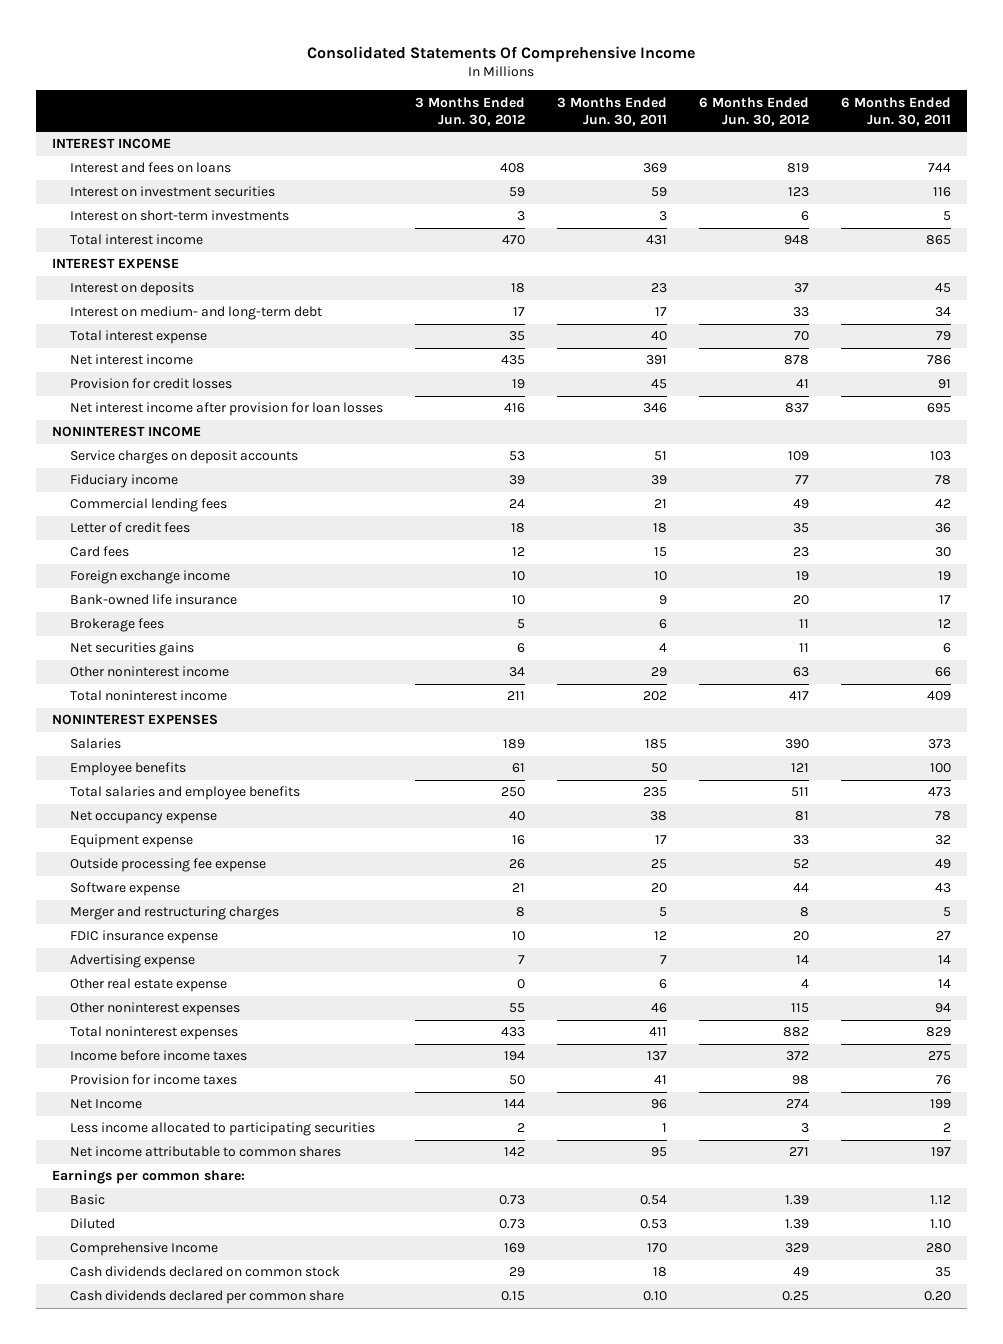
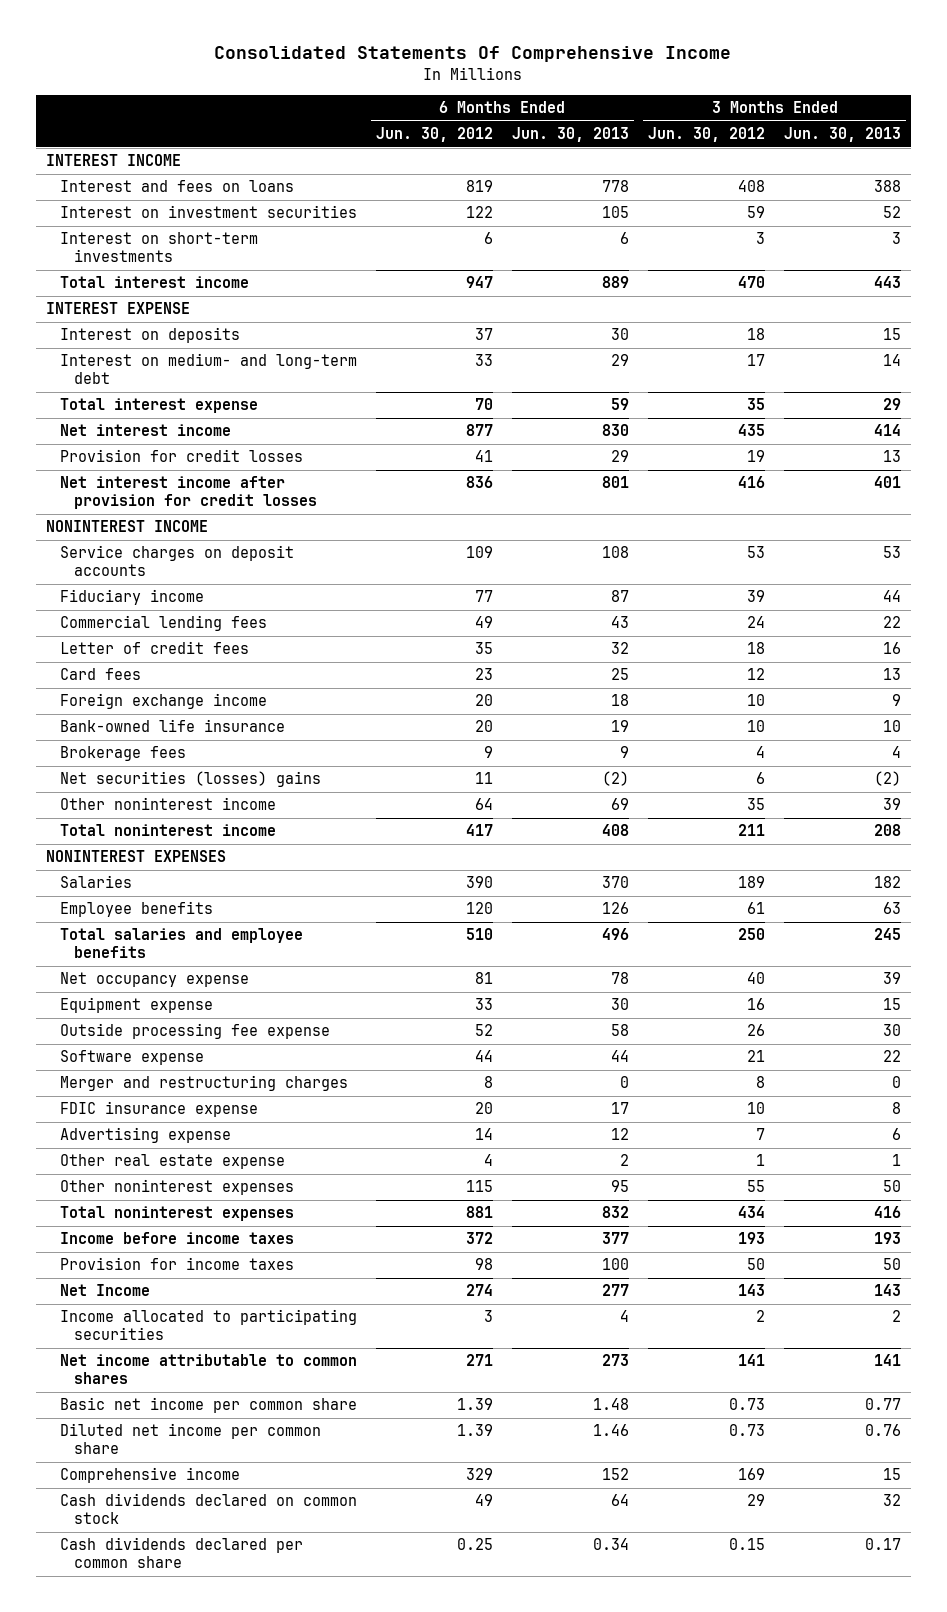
- | 3 Months Ended Jun. 30, 2012 | 3 Months Ended Jun. 30, 2011 | 6 Months Ended Jun. 30, 2012 | 6 Months Ended Jun. 30, 2011
+ | 6 Months Ended Jun. 30, 2012 | 6 Months Ended Jun. 30, 2013 | 3 Months Ended Jun. 30, 2012 | 3 Months Ended Jun. 30, 2013
- Interest on investment securities | 59 | 59 | 123 | 116
+ Interest on investment securities | 122 | 105 | 59 | 52
- Total interest income | 470 | 431 | 948 | 865
+ Total interest income | 947 | 889 | 470 | 443
- Net interest income | 435 | 391 | 878 | 786
+ Net interest income | 877 | 830 | 435 | 414
- Net interest income after provision for loan losses | 416 | 346 | 837 | 695
+ Net interest income after provision for credit losses | 836 | 801 | 416 | 401
- Foreign exchange income | 10 | 10 | 19 | 19
+ Foreign exchange income | 20 | 18 | 10 | 9
- Brokerage fees | 5 | 6 | 11 | 12
- Net securities gains | 6 | 4 | 11 | 6
- Other noninterest income | 34 | 29 | 63 | 66
+ Brokerage fees | 9 | 9 | 4 | 4
+ Net securities (losses) gains | 11 | (2) | 6 | (2)
+ Other noninterest income | 64 | 69 | 35 | 39
- Employee benefits | 61 | 50 | 121 | 100
- Total salaries and employee benefits | 250 | 235 | 511 | 473
+ Employee benefits | 120 | 126 | 61 | 63
+ Total salaries and employee benefits | 510 | 496 | 250 | 245
- Other real estate expense | 0 | 6 | 4 | 14
+ Other real estate expense | 4 | 2 | 1 | 1
- Total noninterest expenses | 433 | 411 | 882 | 829
- Income before income taxes | 194 | 137 | 372 | 275
+ Total noninterest expenses | 881 | 832 | 434 | 416
+ Income before income taxes | 372 | 377 | 193 | 193
- Net Income | 144 | 96 | 274 | 199
- Less income allocated to participating securities | 2 | 1 | 3 | 2
- Net income attributable to common shares | 142 | 95 | 271 | 197
- Earnings per common share:
- Basic | 0.73 | 0.54 | 1.39 | 1.12
- Diluted | 0.73 | 0.53 | 1.39 | 1.10
- Comprehensive Income | 169 | 170 | 329 | 280
+ Net Income | 274 | 277 | 143 | 143
+ Income allocated to participating securities | 3 | 4 | 2 | 2
+ Net income attributable to common shares | 271 | 273 | 141 | 141
+ Basic net income per common share | 1.39 | 1.48 | 0.73 | 0.77
+ Diluted net income per common share | 1.39 | 1.46 | 0.73 | 0.76
+ Comprehensive income | 329 | 152 | 169 | 15

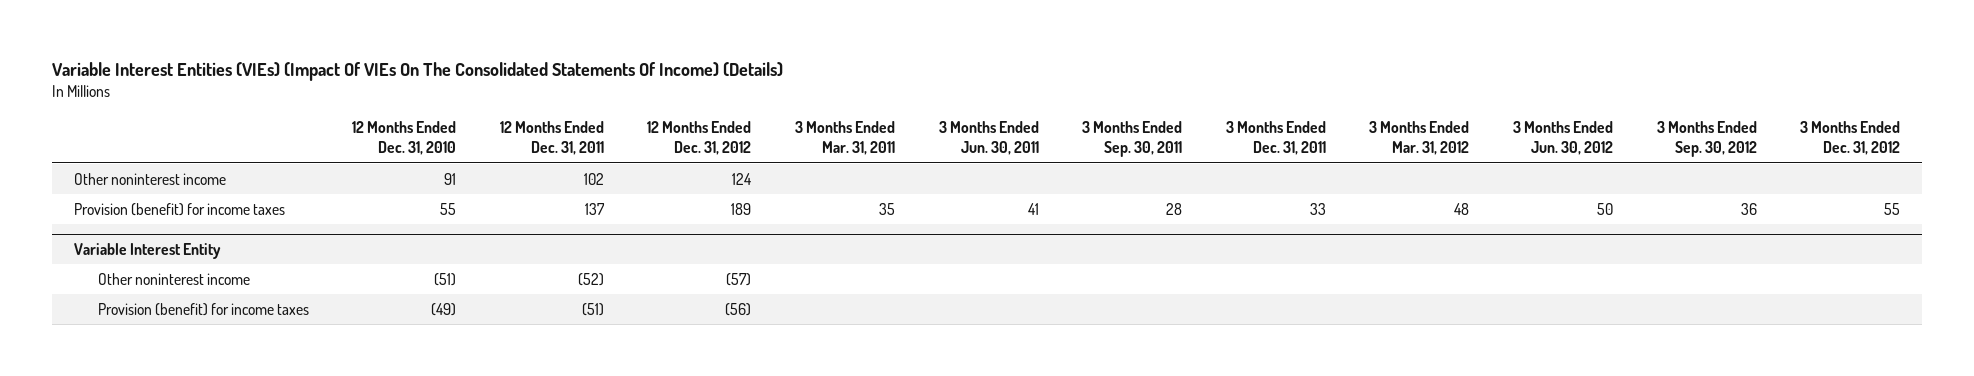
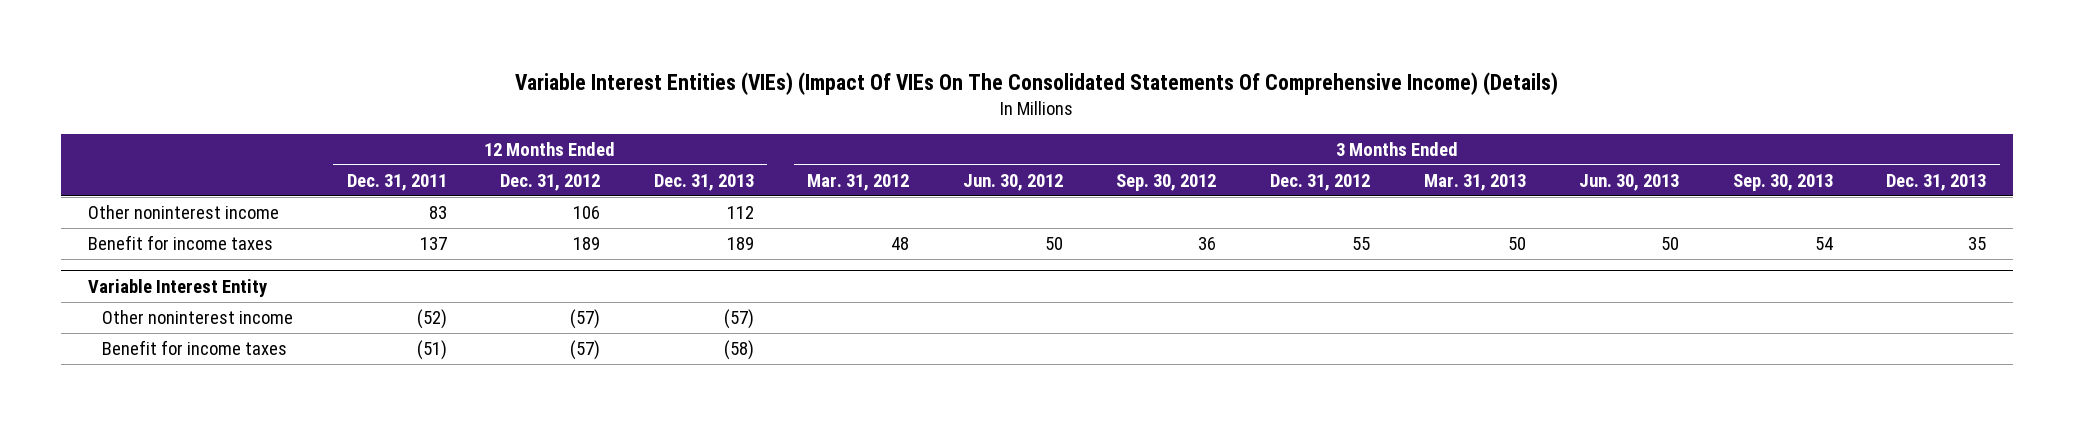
- Variable Interest Entities (VIEs) (Impact Of VIEs On The Consolidated Statements Of Income) (Details)
+ Variable Interest Entities (VIEs) (Impact Of VIEs On The Consolidated Statements Of Comprehensive Income) (Details)
- | 12 Months Ended Dec. 31, 2010 | 12 Months Ended Dec. 31, 2011 | 12 Months Ended Dec. 31, 2012 | 3 Months Ended Mar. 31, 2011 | 3 Months Ended Jun. 30, 2011 | 3 Months Ended Sep. 30, 2011 | 3 Months Ended Dec. 31, 2011 | 3 Months Ended Mar. 31, 2012 | 3 Months Ended Jun. 30, 2012 | 3 Months Ended Sep. 30, 2012 | 3 Months Ended Dec. 31, 2012
+ | 12 Months Ended Dec. 31, 2011 | 12 Months Ended Dec. 31, 2012 | 12 Months Ended Dec. 31, 2013 | 3 Months Ended Mar. 31, 2012 | 3 Months Ended Jun. 30, 2012 | 3 Months Ended Sep. 30, 2012 | 3 Months Ended Dec. 31, 2012 | 3 Months Ended Mar. 31, 2013 | 3 Months Ended Jun. 30, 2013 | 3 Months Ended Sep. 30, 2013 | 3 Months Ended Dec. 31, 2013
- Other noninterest income | 91 | 102 | 124 | | | | | | | |
- Provision (benefit) for income taxes | 55 | 137 | 189 | 35 | 41 | 28 | 33 | 48 | 50 | 36 | 55
+ Other noninterest income | 83 | 106 | 112 | | | | | | | |
+ Benefit for income taxes | 137 | 189 | 189 | 48 | 50 | 36 | 55 | 50 | 50 | 54 | 35
@ Variable Interest Entity
- Provision (benefit) for income taxes | (49) | (51) | (56) | | | | | | | |
+ Benefit for income taxes | (51) | (57) | (58) | | | | | | | |

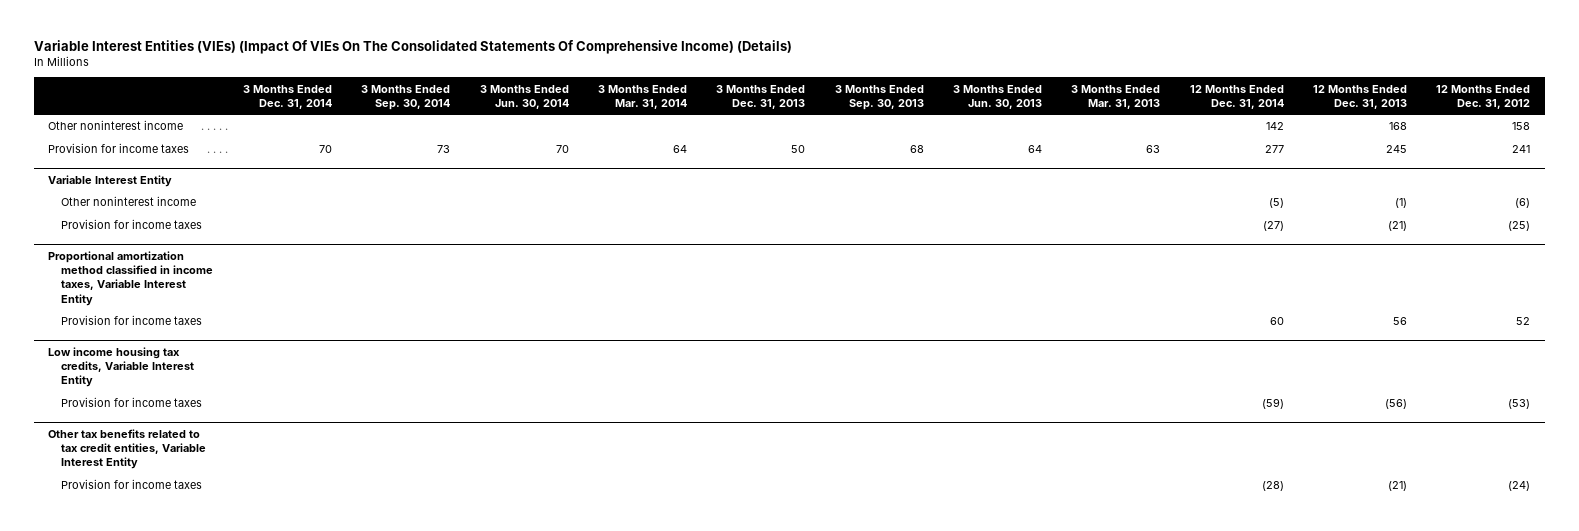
- | 12 Months Ended Dec. 31, 2011 | 12 Months Ended Dec. 31, 2012 | 12 Months Ended Dec. 31, 2013 | 3 Months Ended Mar. 31, 2012 | 3 Months Ended Jun. 30, 2012 | 3 Months Ended Sep. 30, 2012 | 3 Months Ended Dec. 31, 2012 | 3 Months Ended Mar. 31, 2013 | 3 Months Ended Jun. 30, 2013 | 3 Months Ended Sep. 30, 2013 | 3 Months Ended Dec. 31, 2013
+ | 3 Months Ended Dec. 31, 2014 | 3 Months Ended Sep. 30, 2014 | 3 Months Ended Jun. 30, 2014 | 3 Months Ended Mar. 31, 2014 | 3 Months Ended Dec. 31, 2013 | 3 Months Ended Sep. 30, 2013 | 3 Months Ended Jun. 30, 2013 | 3 Months Ended Mar. 31, 2013 | 12 Months Ended Dec. 31, 2014 | 12 Months Ended Dec. 31, 2013 | 12 Months Ended Dec. 31, 2012
- Other noninterest income | 83 | 106 | 112 | | | | | | | |
- Benefit for income taxes | 137 | 189 | 189 | 48 | 50 | 36 | 55 | 50 | 50 | 54 | 35
+ Other noninterest income | | | | | | | | | 142 | 168 | 158
+ Provision for income taxes | 70 | 73 | 70 | 64 | 50 | 68 | 64 | 63 | 277 | 245 | 241
@ Variable Interest Entity
- Other noninterest income | (52) | (57) | (57) | | | | | | | |
- Benefit for income taxes | (51) | (57) | (58) | | | | | | | |
+ Other noninterest income | | | | | | | | | (5) | (1) | (6)
+ Provision for income taxes | | | | | | | | | (27) | (21) | (25)
+ Proportional amortization method classified in income taxes, Variable Interest Entity
+ Provision for income taxes | | | | | | | | | 60 | 56 | 52
+ Low income housing tax credits, Variable Interest Entity
+ Provision for income taxes | | | | | | | | | (59) | (56) | (53)
+ Other tax benefits related to tax credit entities, Variable Interest Entity
+ Provision for income taxes | | | | | | | | | (28) | (21) | (24)

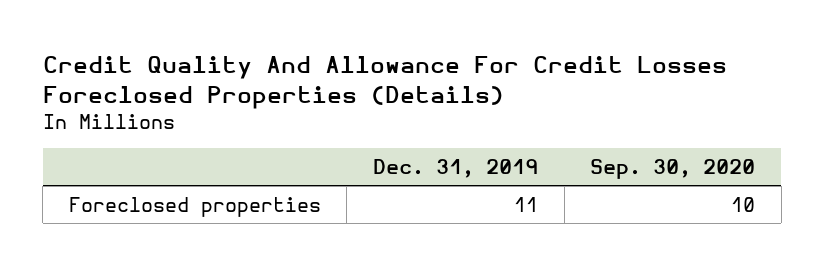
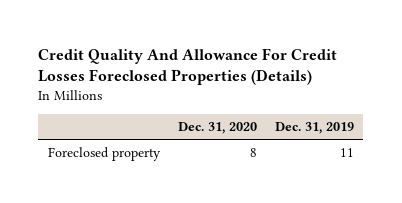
- | Dec. 31, 2019 | Sep. 30, 2020
+ | Dec. 31, 2020 | Dec. 31, 2019
- Foreclosed properties | 11 | 10
+ Foreclosed property | 8 | 11

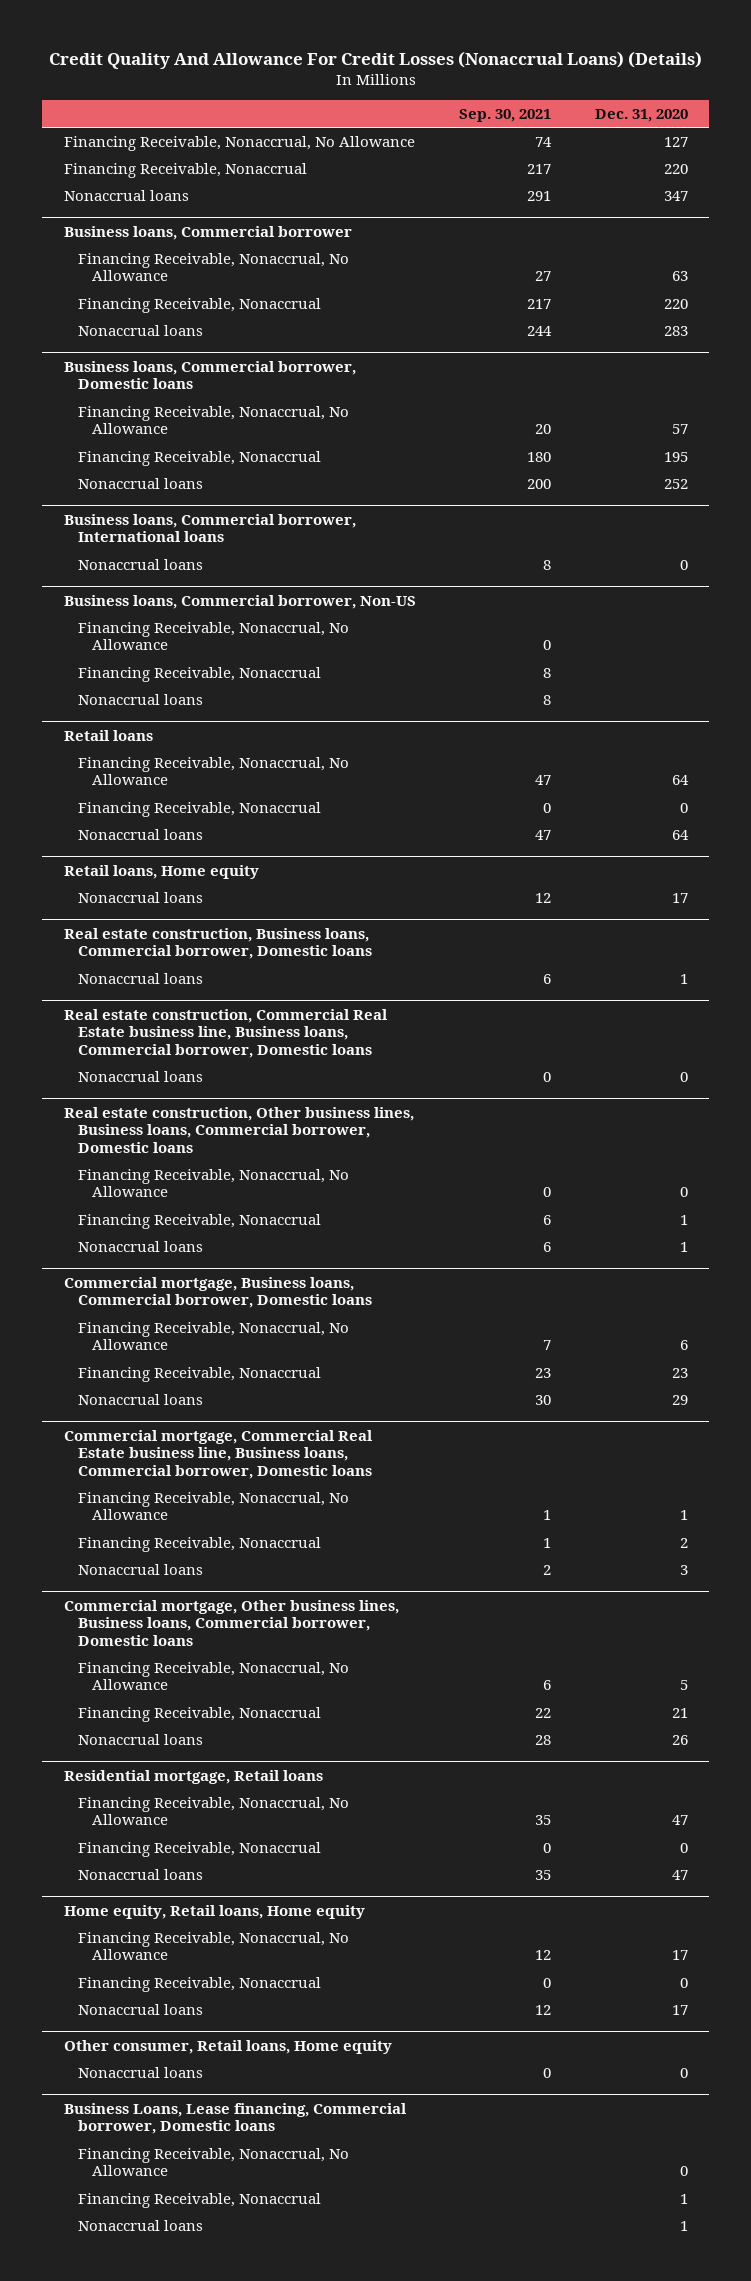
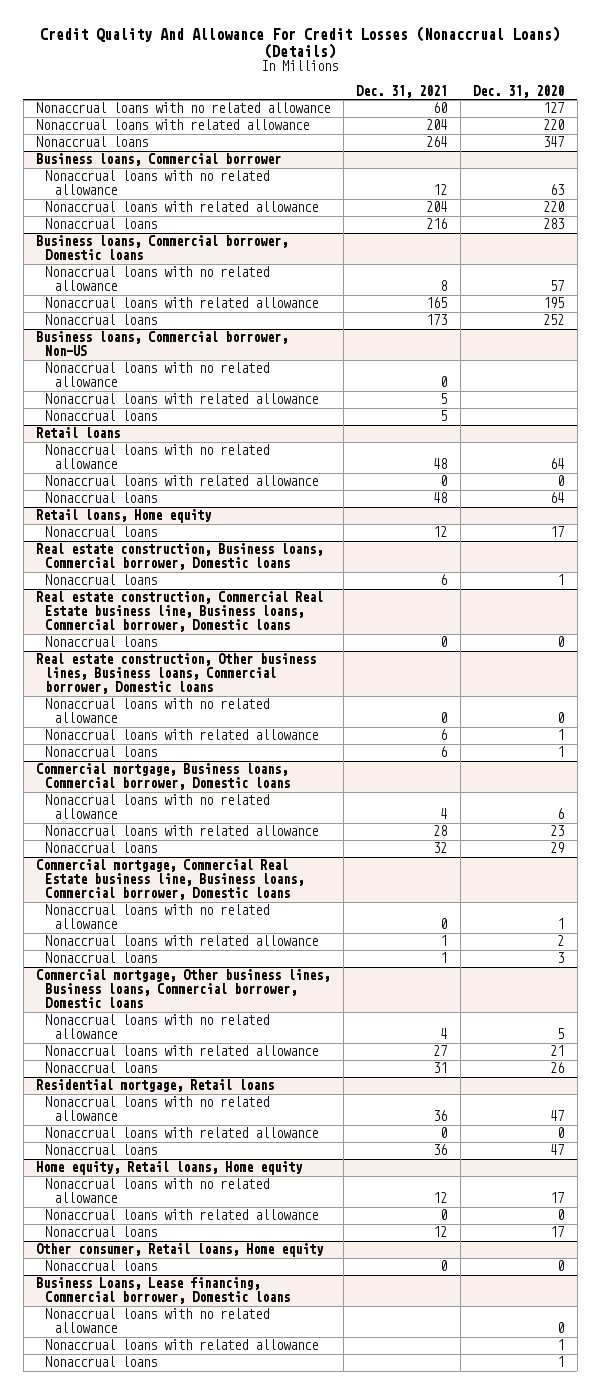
- | Sep. 30, 2021 | Dec. 31, 2020
+ | Dec. 31, 2021 | Dec. 31, 2020
- Financing Receivable, Nonaccrual, No Allowance | 74 | 127
- Financing Receivable, Nonaccrual | 217 | 220
+ Nonaccrual loans with no related allowance | 60 | 127
+ Nonaccrual loans with related allowance | 204 | 220
@ Business loans, Commercial borrower
- Financing Receivable, Nonaccrual, No Allowance | 27 | 63
- Financing Receivable, Nonaccrual | 217 | 220
+ Nonaccrual loans with no related allowance | 12 | 63
+ Nonaccrual loans with related allowance | 204 | 220
@ Business loans, Commercial borrower, Domestic loans
- Financing Receivable, Nonaccrual, No Allowance | 20 | 57
- Financing Receivable, Nonaccrual | 180 | 195
+ Nonaccrual loans with no related allowance | 8 | 57
+ Nonaccrual loans with related allowance | 165 | 195
- Business loans, Commercial borrower, International loans
- Nonaccrual loans | 8 | 0
@ Business loans, Commercial borrower, Non-US
- Financing Receivable, Nonaccrual, No Allowance | 0 |
- Financing Receivable, Nonaccrual | 8 |
+ Nonaccrual loans with no related allowance | 0 |
+ Nonaccrual loans with related allowance | 5 |
@ Retail loans
- Financing Receivable, Nonaccrual, No Allowance | 47 | 64
- Financing Receivable, Nonaccrual | 0 | 0
+ Nonaccrual loans with no related allowance | 48 | 64
+ Nonaccrual loans with related allowance | 0 | 0
@ Real estate construction, Other business lines, Business loans, Commercial borrower, Domestic loans
- Financing Receivable, Nonaccrual, No Allowance | 0 | 0
- Financing Receivable, Nonaccrual | 6 | 1
+ Nonaccrual loans with no related allowance | 0 | 0
+ Nonaccrual loans with related allowance | 6 | 1
@ Commercial mortgage, Business loans, Commercial borrower, Domestic loans
- Financing Receivable, Nonaccrual, No Allowance | 7 | 6
- Financing Receivable, Nonaccrual | 23 | 23
+ Nonaccrual loans with no related allowance | 4 | 6
+ Nonaccrual loans with related allowance | 28 | 23
@ Commercial mortgage, Commercial Real Estate business line, Business loans, Commercial borrower, Domestic loans
- Financing Receivable, Nonaccrual, No Allowance | 1 | 1
- Financing Receivable, Nonaccrual | 1 | 2
+ Nonaccrual loans with no related allowance | 0 | 1
+ Nonaccrual loans with related allowance | 1 | 2
@ Commercial mortgage, Other business lines, Business loans, Commercial borrower, Domestic loans
- Financing Receivable, Nonaccrual, No Allowance | 6 | 5
- Financing Receivable, Nonaccrual | 22 | 21
+ Nonaccrual loans with no related allowance | 4 | 5
+ Nonaccrual loans with related allowance | 27 | 21
@ Residential mortgage, Retail loans
- Financing Receivable, Nonaccrual, No Allowance | 35 | 47
- Financing Receivable, Nonaccrual | 0 | 0
+ Nonaccrual loans with no related allowance | 36 | 47
+ Nonaccrual loans with related allowance | 0 | 0
@ Home equity, Retail loans, Home equity
- Financing Receivable, Nonaccrual, No Allowance | 12 | 17
- Financing Receivable, Nonaccrual | 0 | 0
+ Nonaccrual loans with no related allowance | 12 | 17
+ Nonaccrual loans with related allowance | 0 | 0
@ Business Loans, Lease financing, Commercial borrower, Domestic loans
- Financing Receivable, Nonaccrual, No Allowance | | 0
- Financing Receivable, Nonaccrual | | 1
+ Nonaccrual loans with no related allowance | | 0
+ Nonaccrual loans with related allowance | | 1

